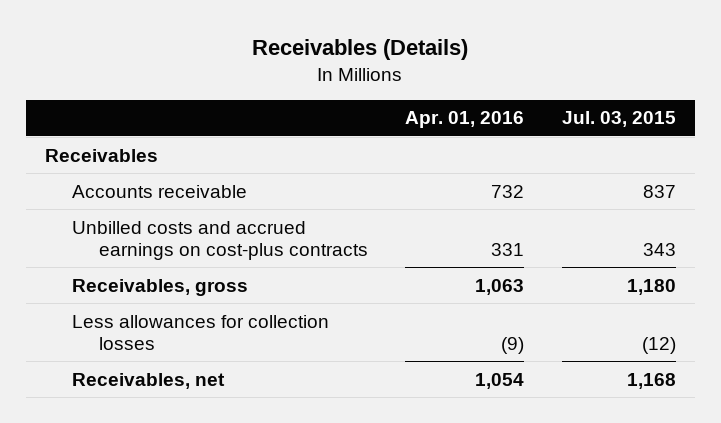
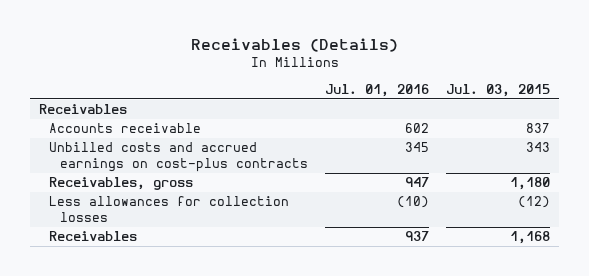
- | Apr. 01, 2016 | Jul. 03, 2015
+ | Jul. 01, 2016 | Jul. 03, 2015
- Receivables, net | 1,054 | 1,168
+ Receivables | 937 | 1,168

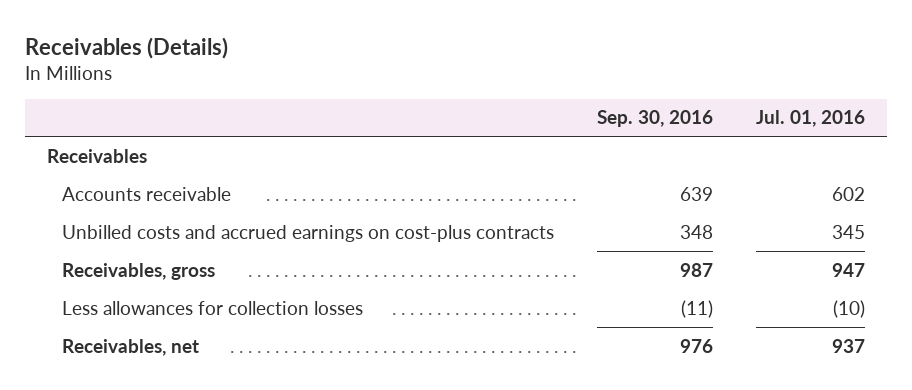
- | Jul. 01, 2016 | Jul. 03, 2015
+ | Sep. 30, 2016 | Jul. 01, 2016
- Receivables | 937 | 1,168
+ Receivables, net | 976 | 937

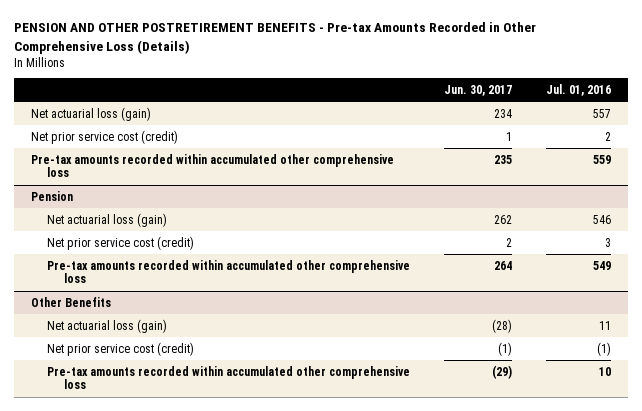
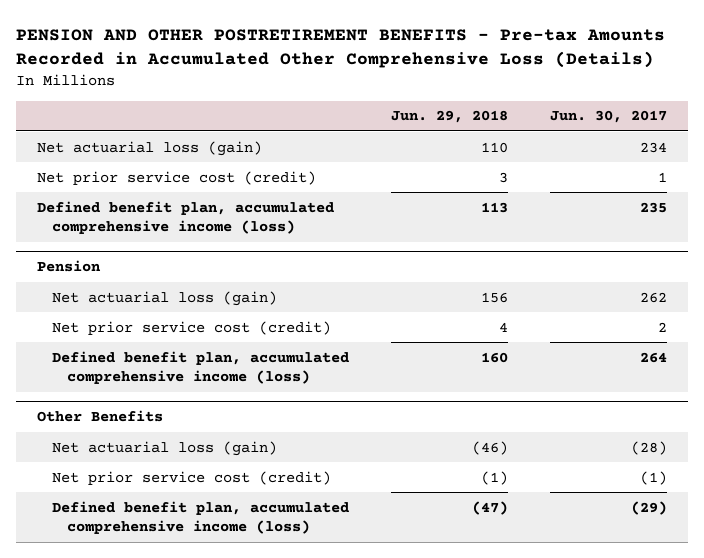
- PENSION AND OTHER POSTRETIREMENT BENEFITS - Pre-tax Amounts Recorded in Other Comprehensive Loss (Details)
+ PENSION AND OTHER POSTRETIREMENT BENEFITS - Pre-tax Amounts Recorded in Accumulated Other Comprehensive Loss (Details)
- | Jun. 30, 2017 | Jul. 01, 2016
+ | Jun. 29, 2018 | Jun. 30, 2017
- Pre-tax amounts recorded within accumulated other comprehensive loss | 235 | 559
+ Defined benefit plan, accumulated comprehensive income (loss) | 113 | 235
@ Pension
- Pre-tax amounts recorded within accumulated other comprehensive loss | 264 | 549
+ Defined benefit plan, accumulated comprehensive income (loss) | 160 | 264
@ Other Benefits
- Pre-tax amounts recorded within accumulated other comprehensive loss | (29) | 10
+ Defined benefit plan, accumulated comprehensive income (loss) | (47) | (29)

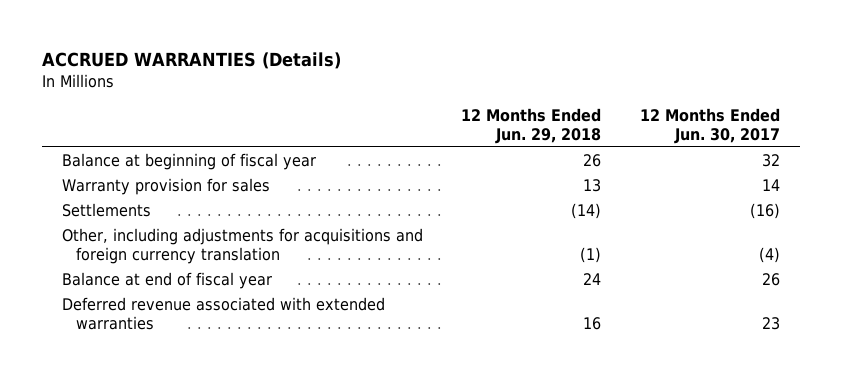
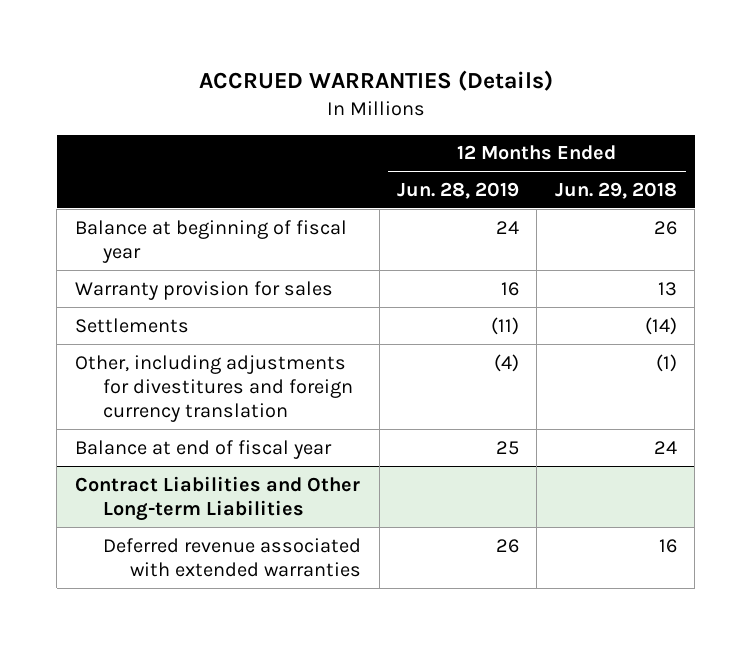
- | 12 Months Ended Jun. 29, 2018 | 12 Months Ended Jun. 30, 2017
+ | 12 Months Ended Jun. 28, 2019 | 12 Months Ended Jun. 29, 2018
- Other, including adjustments for acquisitions and foreign currency translation | (1) | (4)
+ Other, including adjustments for divestitures and foreign currency translation | (4) | (1)
+ Contract Liabilities and Other Long-term Liabilities

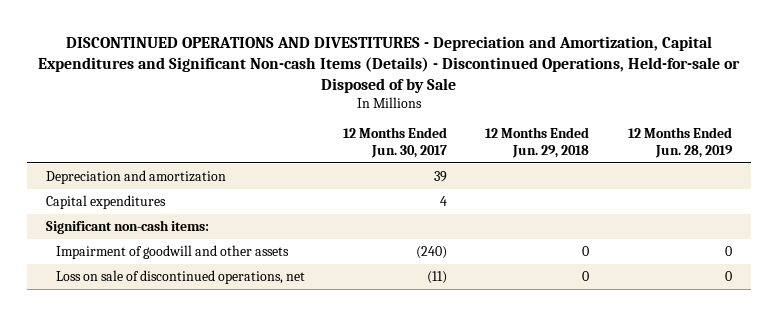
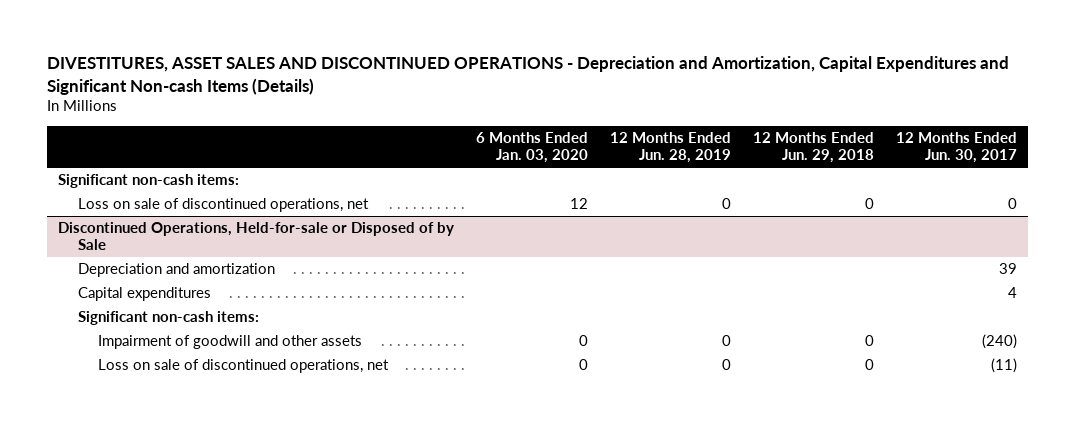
- DISCONTINUED OPERATIONS AND DIVESTITURES - Depreciation and Amortization, Capital Expenditures and Significant Non-cash Items (Details) - Discontinued Operations, Held-for-sale or Disposed of by Sale
+ DIVESTITURES, ASSET SALES AND DISCONTINUED OPERATIONS - Depreciation and Amortization, Capital Expenditures and Significant Non-cash Items (Details)
- | 12 Months Ended Jun. 30, 2017 | 12 Months Ended Jun. 29, 2018 | 12 Months Ended Jun. 28, 2019
+ | 6 Months Ended Jan. 03, 2020 | 12 Months Ended Jun. 28, 2019 | 12 Months Ended Jun. 29, 2018 | 12 Months Ended Jun. 30, 2017
+ Significant non-cash items:
+ Loss on sale of discontinued operations, net | 12 | 0 | 0 | 0
+ Discontinued Operations, Held-for-sale or Disposed of by Sale

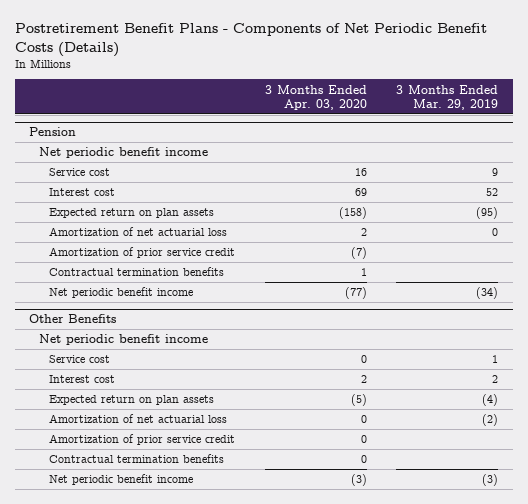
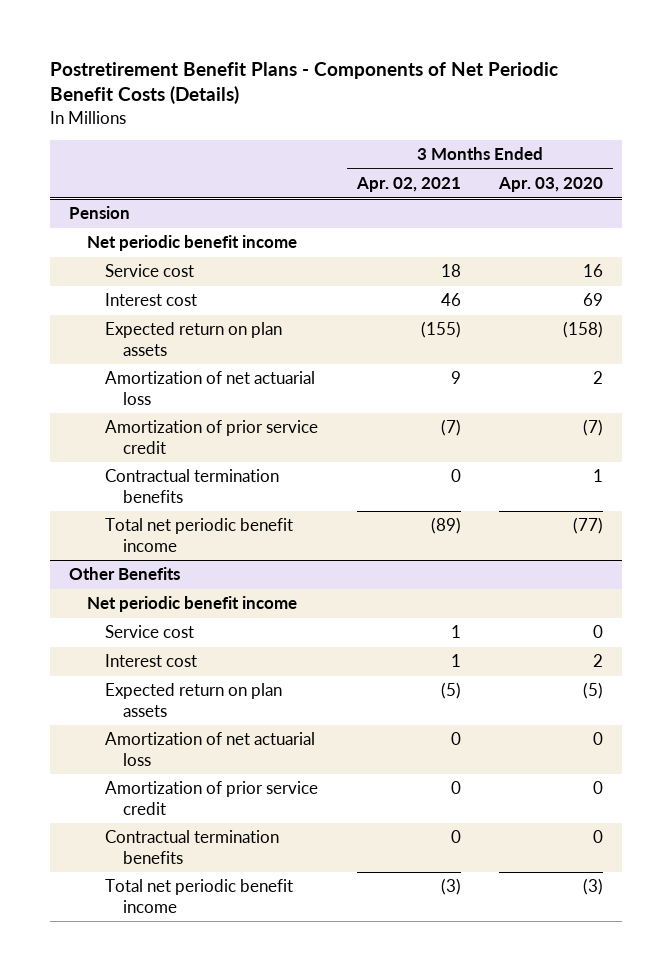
- | 3 Months Ended Apr. 03, 2020 | 3 Months Ended Mar. 29, 2019
+ | 3 Months Ended Apr. 02, 2021 | 3 Months Ended Apr. 03, 2020
@ Pension
- Net periodic benefit income | (77) | (34)
+ Total net periodic benefit income | (89) | (77)
@ Other Benefits
- Net periodic benefit income | (3) | (3)
+ Total net periodic benefit income | (3) | (3)

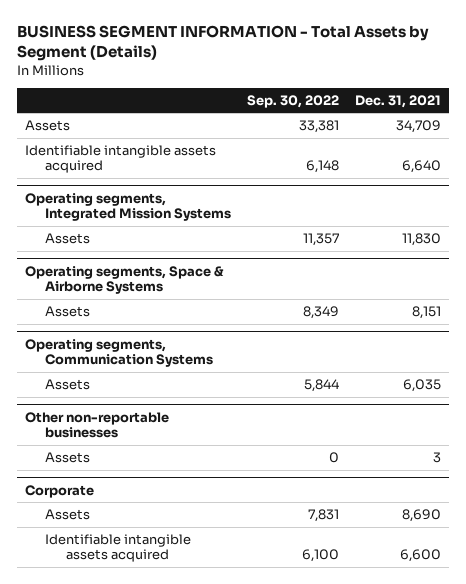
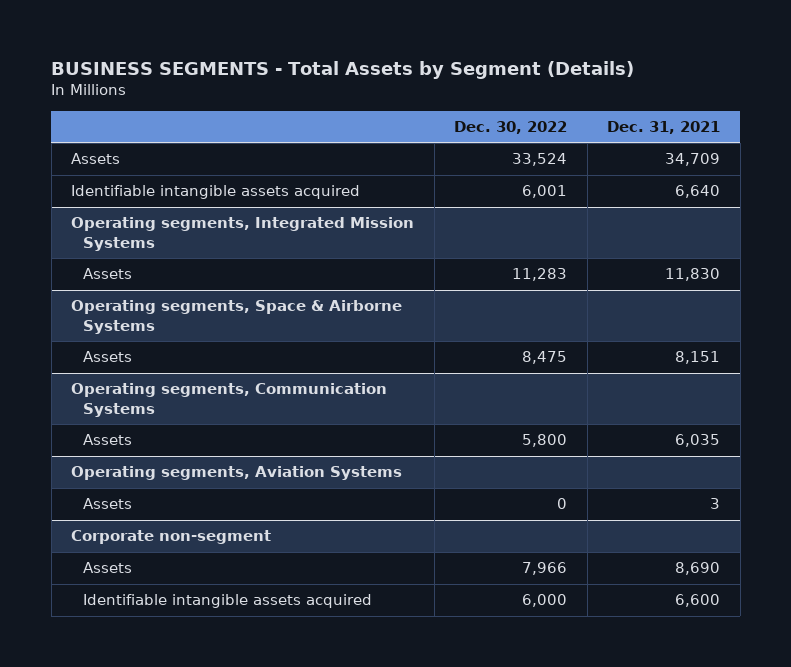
- BUSINESS SEGMENT INFORMATION - Total Assets by Segment (Details)
+ BUSINESS SEGMENTS - Total Assets by Segment (Details)
- | Sep. 30, 2022 | Dec. 31, 2021
+ | Dec. 30, 2022 | Dec. 31, 2021
- Other non-reportable businesses
+ Operating segments, Aviation Systems
- Corporate
+ Corporate non-segment

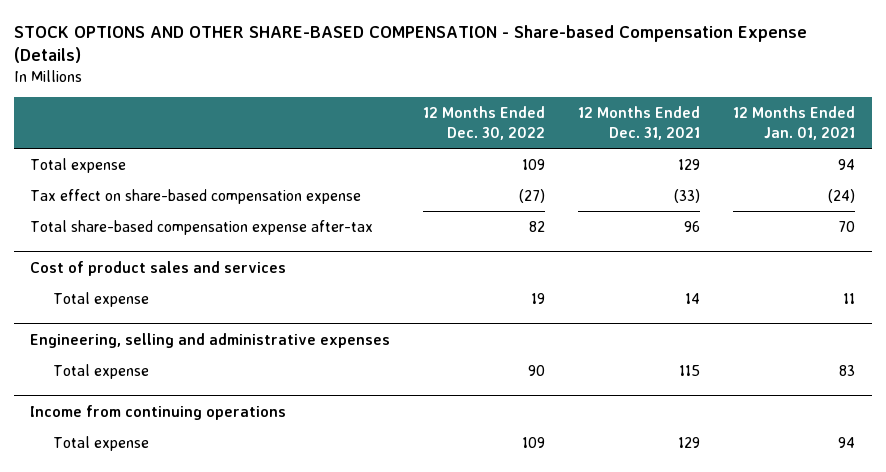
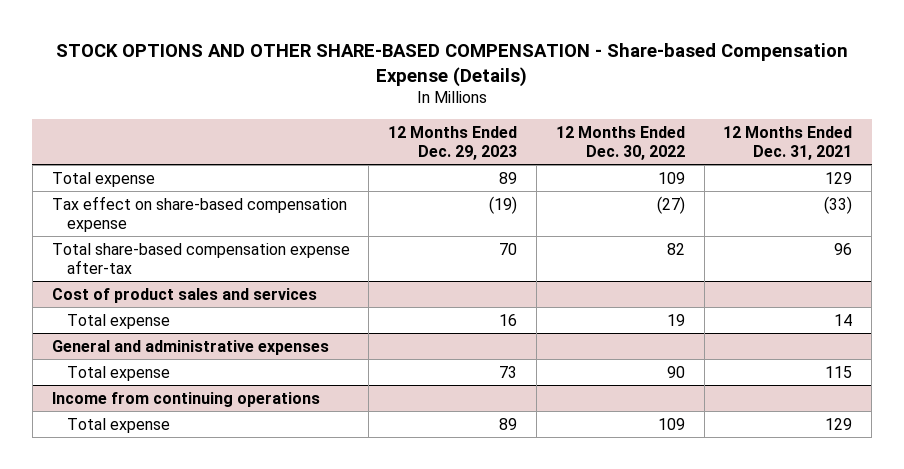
- | 12 Months Ended Dec. 30, 2022 | 12 Months Ended Dec. 31, 2021 | 12 Months Ended Jan. 01, 2021
+ | 12 Months Ended Dec. 29, 2023 | 12 Months Ended Dec. 30, 2022 | 12 Months Ended Dec. 31, 2021
- Engineering, selling and administrative expenses
+ General and administrative expenses

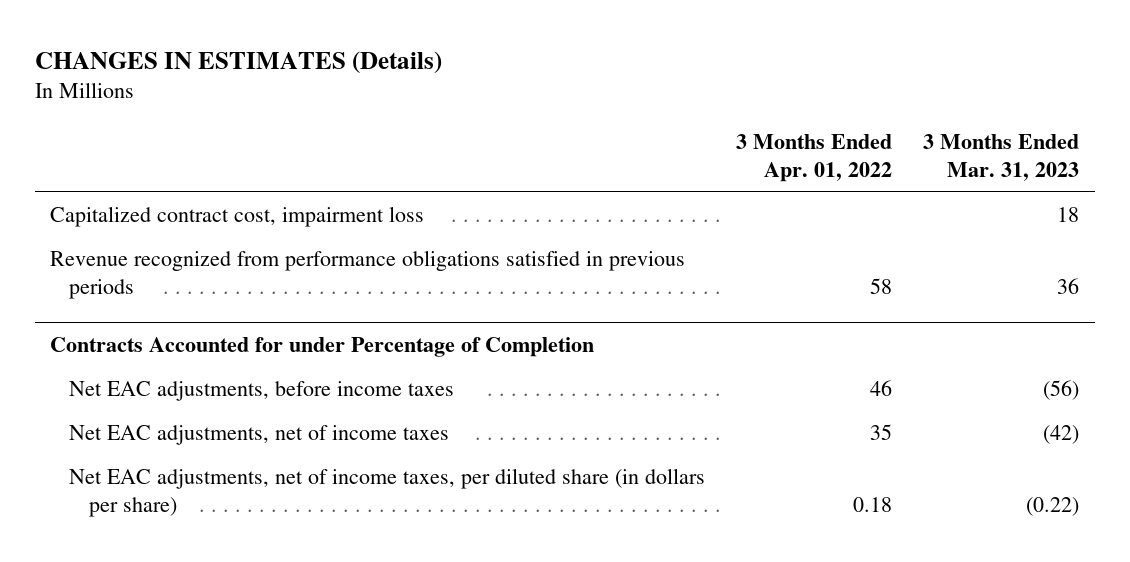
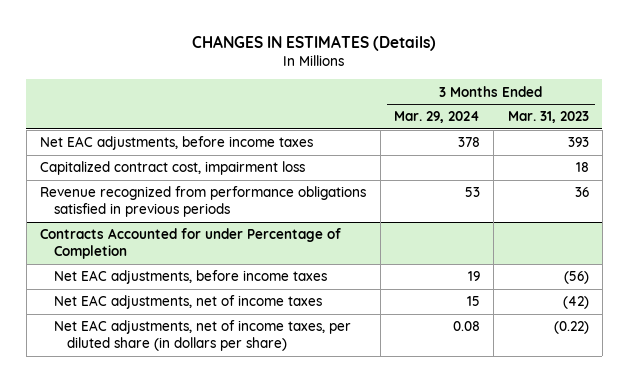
- | 3 Months Ended Apr. 01, 2022 | 3 Months Ended Mar. 31, 2023
+ | 3 Months Ended Mar. 29, 2024 | 3 Months Ended Mar. 31, 2023
+ Net EAC adjustments, before income taxes | 378 | 393

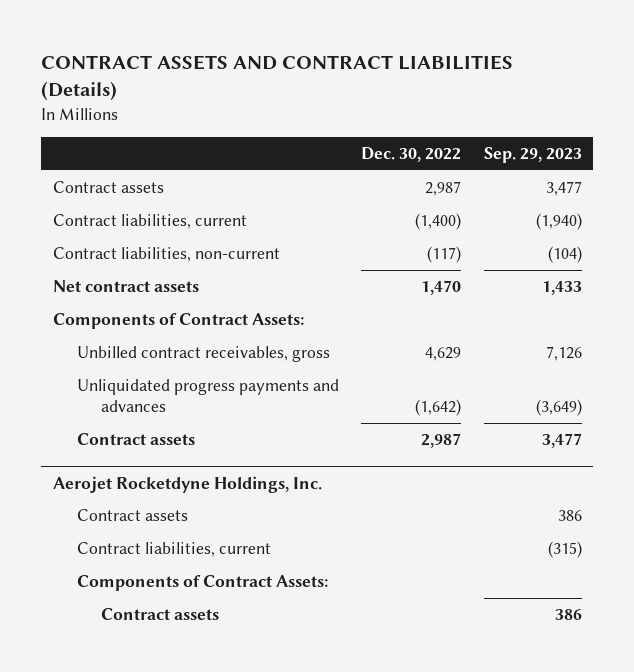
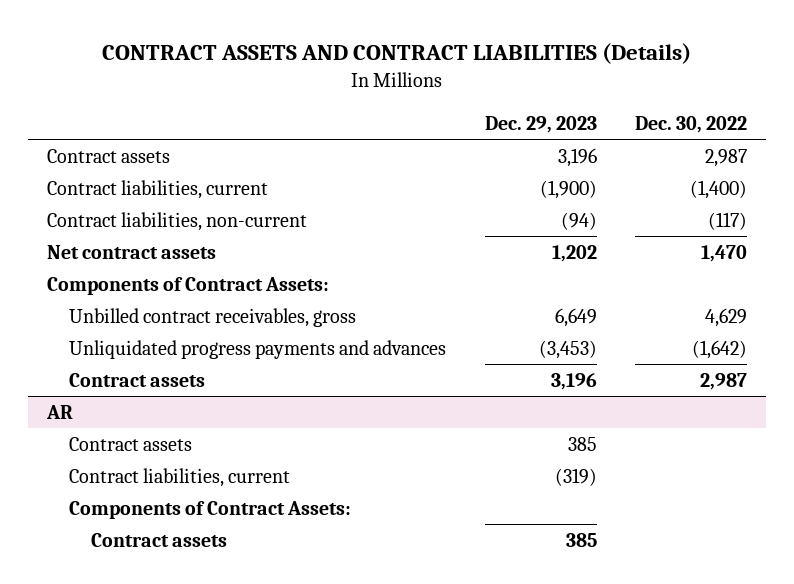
- | Dec. 30, 2022 | Sep. 29, 2023
+ | Dec. 29, 2023 | Dec. 30, 2022
- Aerojet Rocketdyne Holdings, Inc.
+ AR

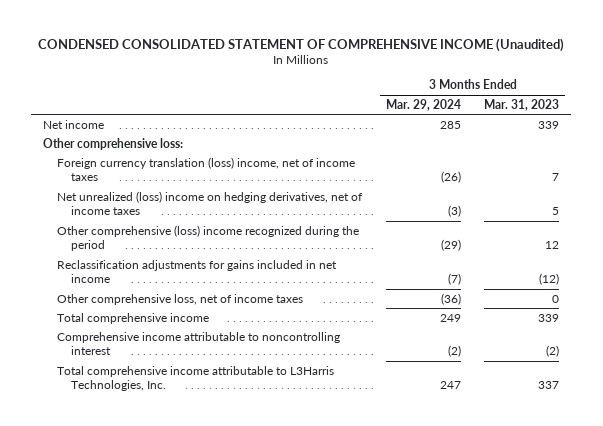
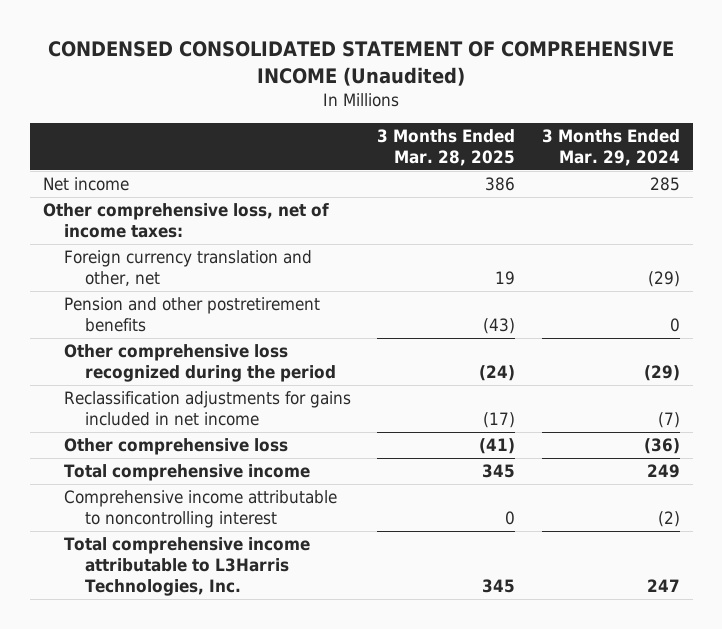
- | 3 Months Ended Mar. 29, 2024 | 3 Months Ended Mar. 31, 2023
+ | 3 Months Ended Mar. 28, 2025 | 3 Months Ended Mar. 29, 2024
- Other comprehensive loss:
- Foreign currency translation (loss) income, net of income taxes | (26) | 7
- Net unrealized (loss) income on hedging derivatives, net of income taxes | (3) | 5
- Other comprehensive (loss) income recognized during the period | (29) | 12
+ Other comprehensive loss, net of income taxes:
+ Foreign currency translation and other, net | 19 | (29)
+ Pension and other postretirement benefits | (43) | 0
+ Other comprehensive loss recognized during the period | (24) | (29)
- Other comprehensive loss, net of income taxes | (36) | 0
+ Other comprehensive loss | (41) | (36)

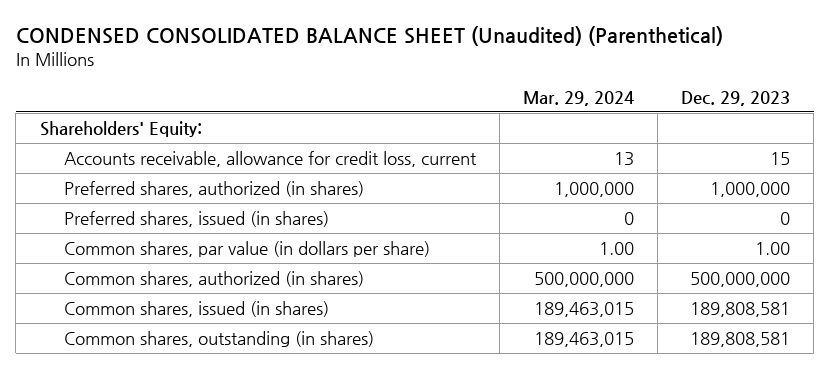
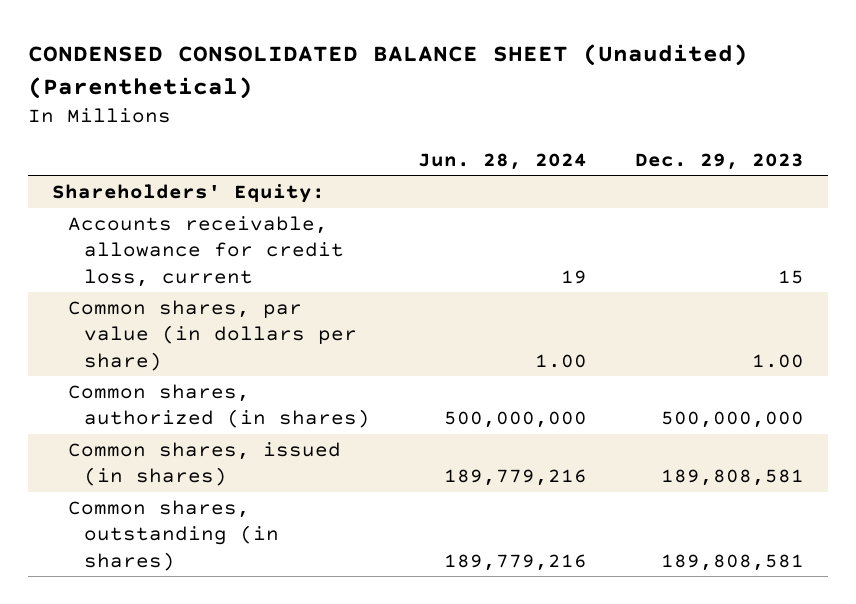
- | Mar. 29, 2024 | Dec. 29, 2023
+ | Jun. 28, 2024 | Dec. 29, 2023
- Preferred shares, authorized (in shares) | 1,000,000 | 1,000,000
- Preferred shares, issued (in shares) | 0 | 0

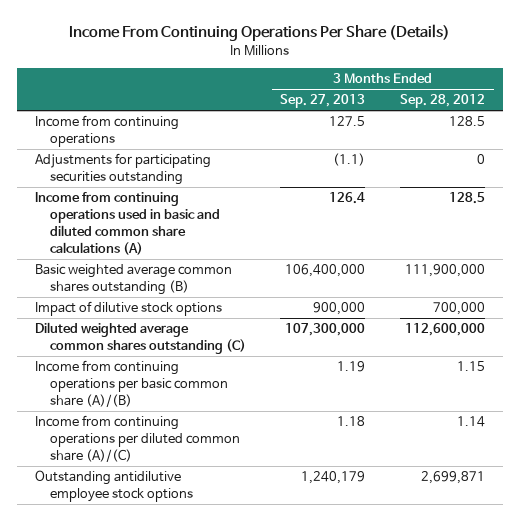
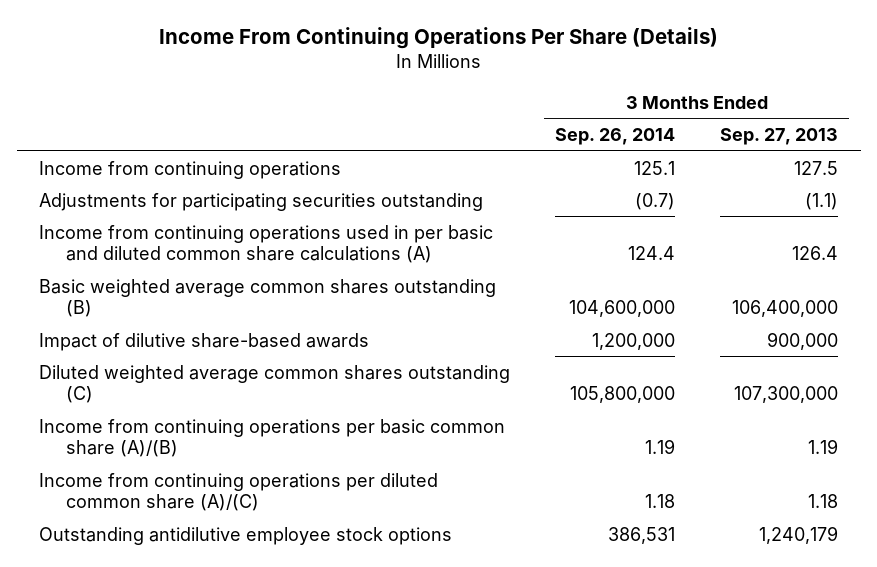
- | 3 Months Ended Sep. 27, 2013 | 3 Months Ended Sep. 28, 2012
+ | 3 Months Ended Sep. 26, 2014 | 3 Months Ended Sep. 27, 2013
- Income from continuing operations used in basic and diluted common share calculations (A) | 126.4 | 128.5
+ Income from continuing operations used in per basic and diluted common share calculations (A) | 124.4 | 126.4
- Impact of dilutive stock options | 900,000 | 700,000
+ Impact of dilutive share-based awards | 1,200,000 | 900,000

